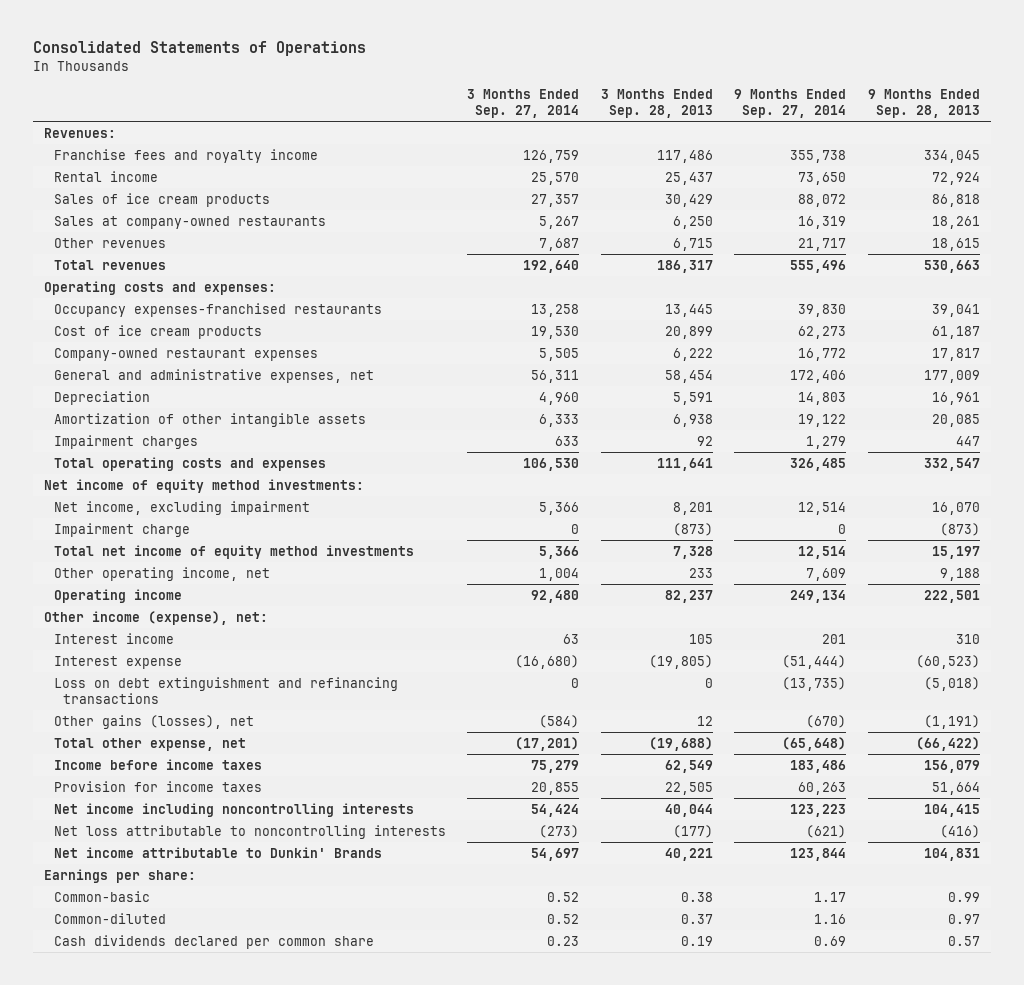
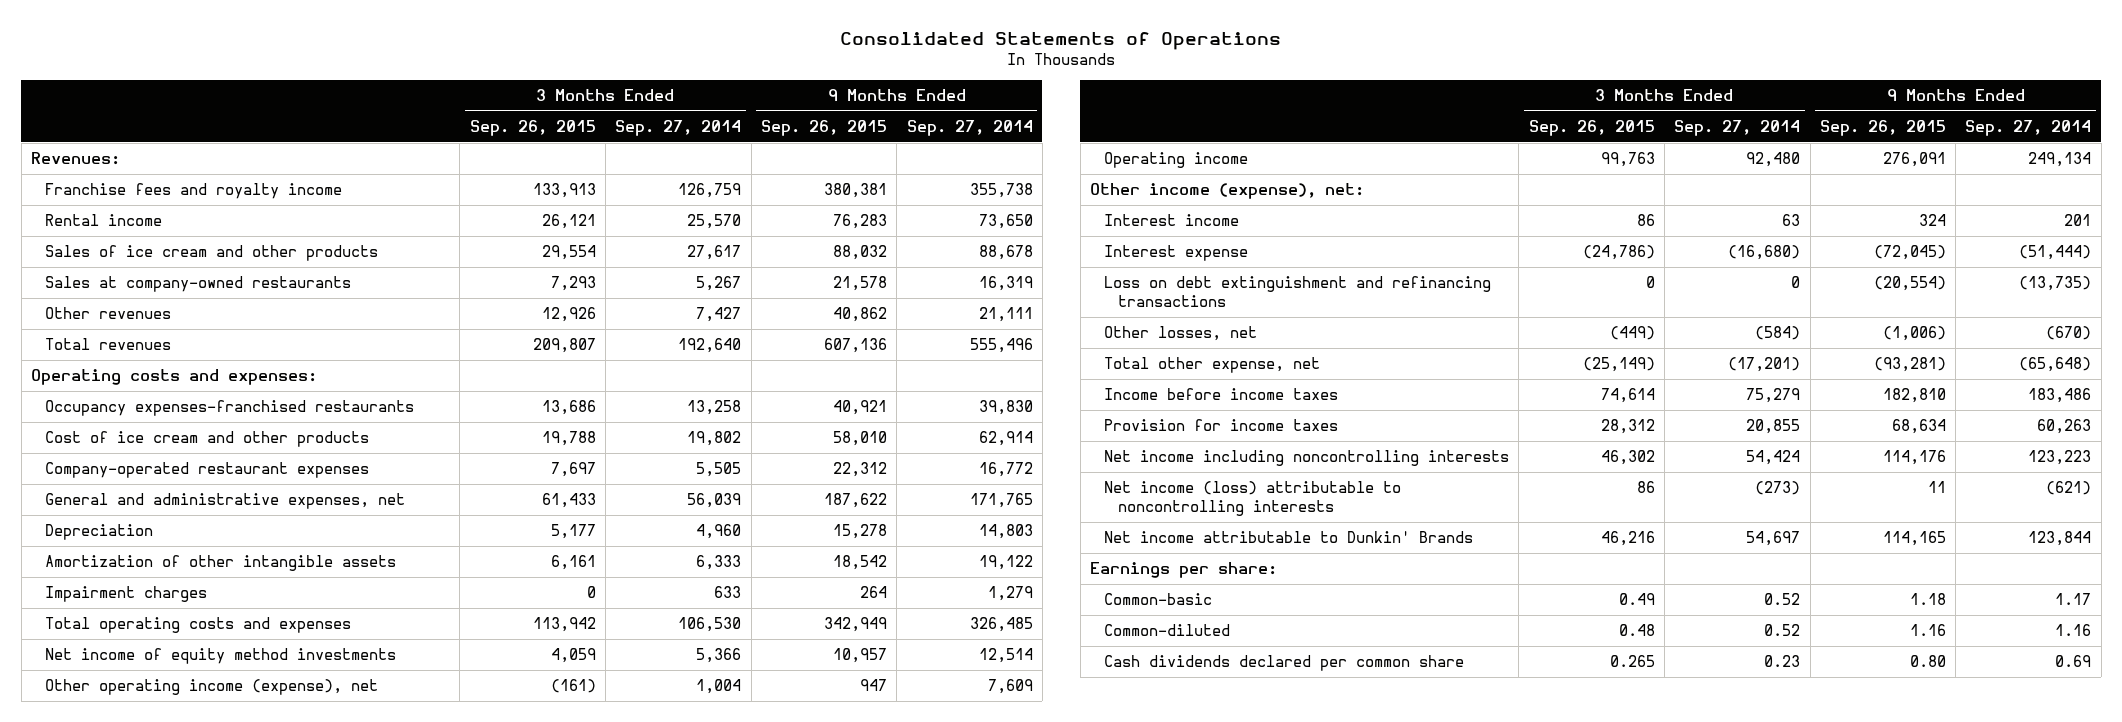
- | 3 Months Ended Sep. 27, 2014 | 3 Months Ended Sep. 28, 2013 | 9 Months Ended Sep. 27, 2014 | 9 Months Ended Sep. 28, 2013
+ | 3 Months Ended Sep. 26, 2015 | 3 Months Ended Sep. 27, 2014 | 9 Months Ended Sep. 26, 2015 | 9 Months Ended Sep. 27, 2014
- Sales of ice cream products | 27,357 | 30,429 | 88,072 | 86,818
+ Sales of ice cream and other products | 29,554 | 27,617 | 88,032 | 88,678
- Other revenues | 7,687 | 6,715 | 21,717 | 18,615
+ Other revenues | 12,926 | 7,427 | 40,862 | 21,111
- Cost of ice cream products | 19,530 | 20,899 | 62,273 | 61,187
- Company-owned restaurant expenses | 5,505 | 6,222 | 16,772 | 17,817
- General and administrative expenses, net | 56,311 | 58,454 | 172,406 | 177,009
+ Cost of ice cream and other products | 19,788 | 19,802 | 58,010 | 62,914
+ Company-operated restaurant expenses | 7,697 | 5,505 | 22,312 | 16,772
+ General and administrative expenses, net | 61,433 | 56,039 | 187,622 | 171,765
- Net income of equity method investments:
- Net income, excluding impairment | 5,366 | 8,201 | 12,514 | 16,070
- Impairment charge | 0 | (873) | 0 | (873)
- Total net income of equity method investments | 5,366 | 7,328 | 12,514 | 15,197
- Other operating income, net | 1,004 | 233 | 7,609 | 9,188
+ Net income of equity method investments | 4,059 | 5,366 | 10,957 | 12,514
+ Other operating income (expense), net | (161) | 1,004 | 947 | 7,609
- Other gains (losses), net | (584) | 12 | (670) | (1,191)
+ Other losses, net | (449) | (584) | (1,006) | (670)
- Net loss attributable to noncontrolling interests | (273) | (177) | (621) | (416)
+ Net income (loss) attributable to noncontrolling interests | 86 | (273) | 11 | (621)

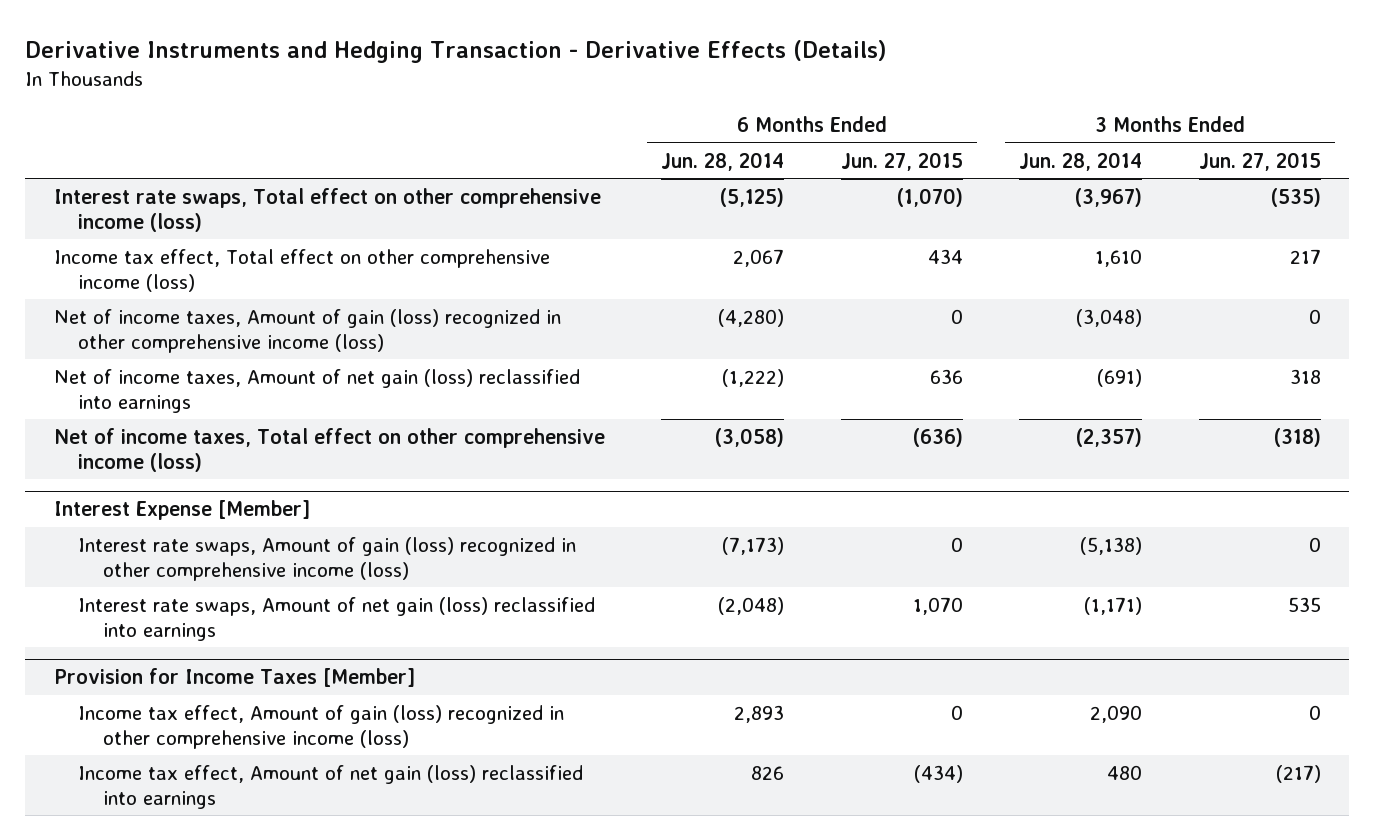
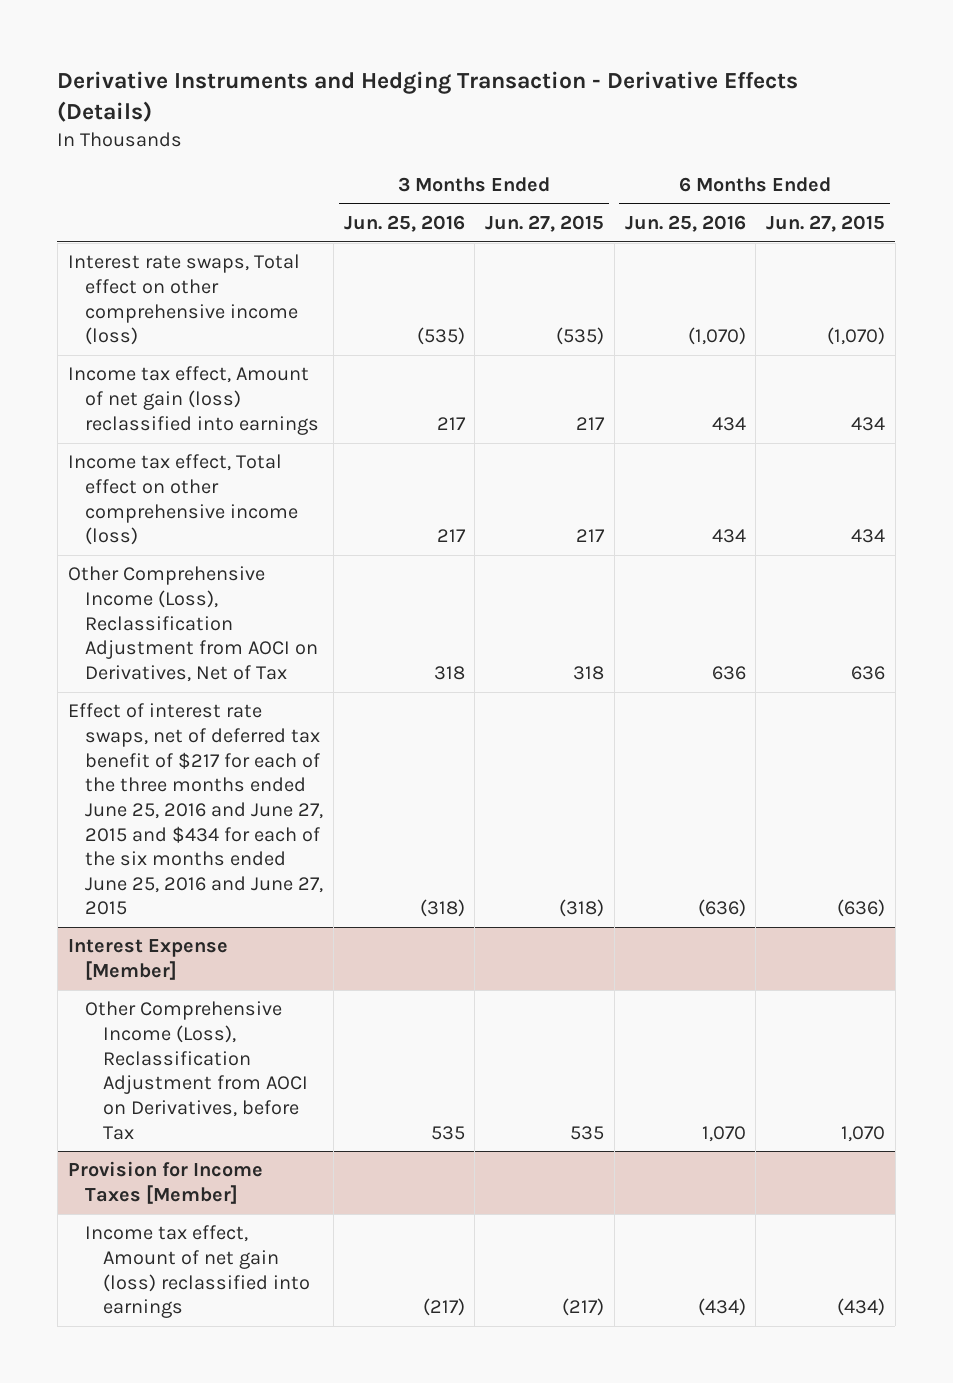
- | 6 Months Ended Jun. 28, 2014 | 6 Months Ended Jun. 27, 2015 | 3 Months Ended Jun. 28, 2014 | 3 Months Ended Jun. 27, 2015
+ | 3 Months Ended Jun. 25, 2016 | 3 Months Ended Jun. 27, 2015 | 6 Months Ended Jun. 25, 2016 | 6 Months Ended Jun. 27, 2015
+ Income tax effect, Amount of net gain (loss) reclassified into earnings | 217 | 217 | 434 | 434
- Net of income taxes, Amount of gain (loss) recognized in other comprehensive income (loss) | (4,280) | 0 | (3,048) | 0
- Net of income taxes, Amount of net gain (loss) reclassified into earnings | (1,222) | 636 | (691) | 318
- Net of income taxes, Total effect on other comprehensive income (loss) | (3,058) | (636) | (2,357) | (318)
+ Other Comprehensive Income (Loss), Reclassification Adjustment from AOCI on Derivatives, Net of Tax | 318 | 318 | 636 | 636
+ Effect of interest rate swaps, net of deferred tax benefit of $217 for each of the three months ended June 25, 2016 and June 27, 2015 and $434 for each of the six months ended June 25, 2016 and June 27, 2015 | (318) | (318) | (636) | (636)
@ Interest Expense [Member]
- Interest rate swaps, Amount of gain (loss) recognized in other comprehensive income (loss) | (7,173) | 0 | (5,138) | 0
- Interest rate swaps, Amount of net gain (loss) reclassified into earnings | (2,048) | 1,070 | (1,171) | 535
+ Other Comprehensive Income (Loss), Reclassification Adjustment from AOCI on Derivatives, before Tax | 535 | 535 | 1,070 | 1,070
@ Provision for Income Taxes [Member]
- Income tax effect, Amount of gain (loss) recognized in other comprehensive income (loss) | 2,893 | 0 | 2,090 | 0

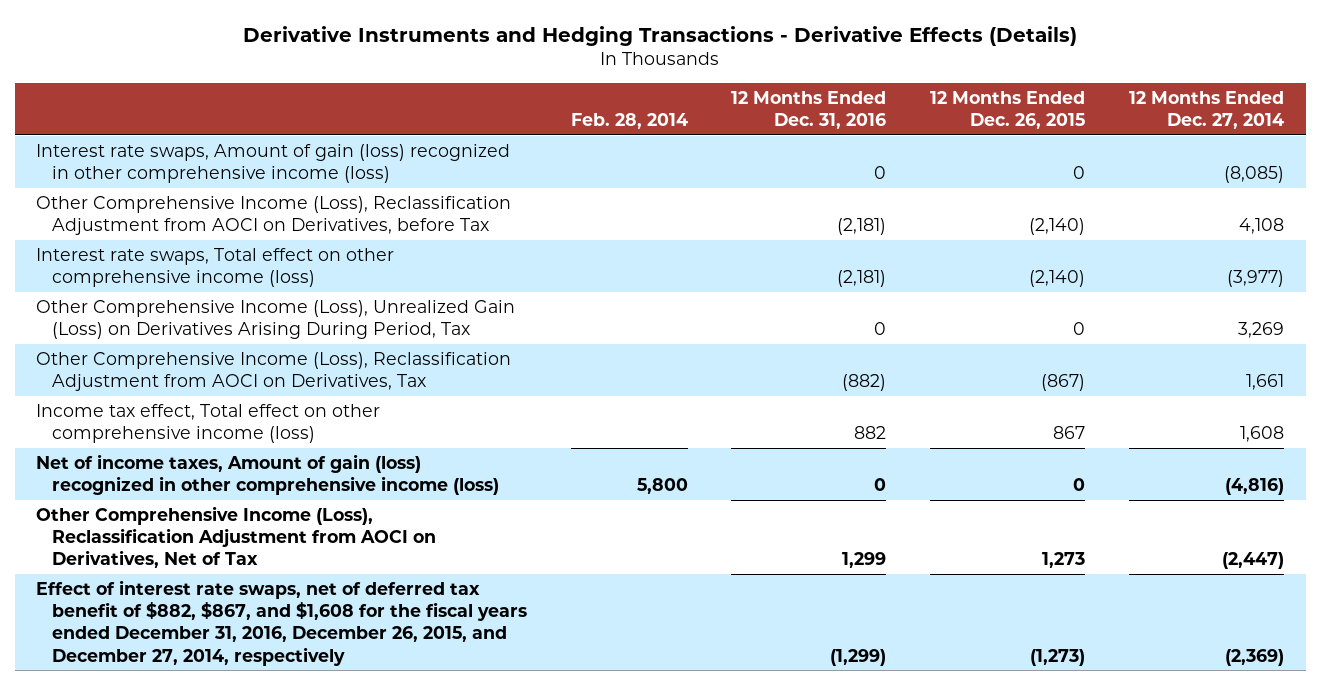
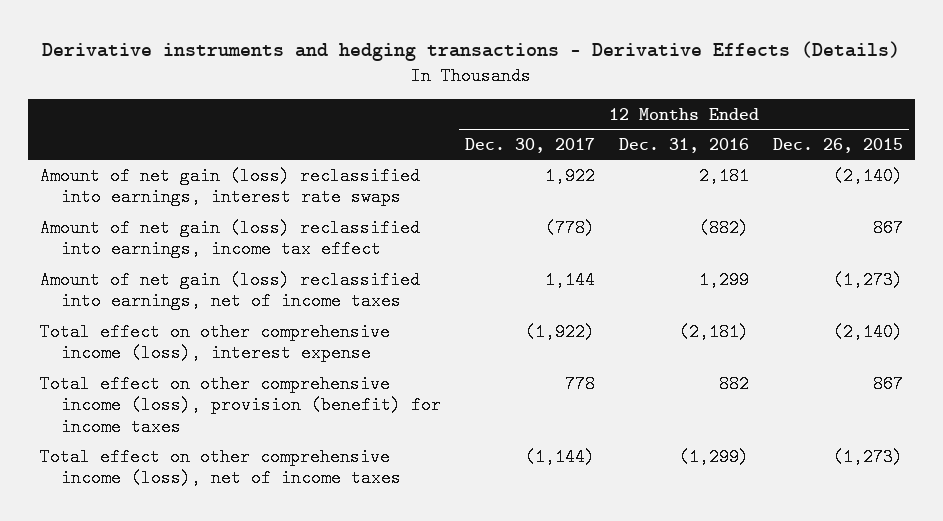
- Derivative Instruments and Hedging Transactions - Derivative Effects (Details)
+ Derivative instruments and hedging transactions - Derivative Effects (Details)
- | Feb. 28, 2014 | 12 Months Ended Dec. 31, 2016 | 12 Months Ended Dec. 26, 2015 | 12 Months Ended Dec. 27, 2014
+ | 12 Months Ended Dec. 30, 2017 | 12 Months Ended Dec. 31, 2016 | 12 Months Ended Dec. 26, 2015
- Interest rate swaps, Amount of gain (loss) recognized in other comprehensive income (loss) | | 0 | 0 | (8,085)
- Other Comprehensive Income (Loss), Reclassification Adjustment from AOCI on Derivatives, before Tax | | (2,181) | (2,140) | 4,108
- Interest rate swaps, Total effect on other comprehensive income (loss) | | (2,181) | (2,140) | (3,977)
- Other Comprehensive Income (Loss), Unrealized Gain (Loss) on Derivatives Arising During Period, Tax | | 0 | 0 | 3,269
- Other Comprehensive Income (Loss), Reclassification Adjustment from AOCI on Derivatives, Tax | | (882) | (867) | 1,661
- Income tax effect, Total effect on other comprehensive income (loss) | | 882 | 867 | 1,608
- Net of income taxes, Amount of gain (loss) recognized in other comprehensive income (loss) | 5,800 | 0 | 0 | (4,816)
- Other Comprehensive Income (Loss), Reclassification Adjustment from AOCI on Derivatives, Net of Tax | | 1,299 | 1,273 | (2,447)
- Effect of interest rate swaps, net of deferred tax benefit of $882, $867, and $1,608 for the fiscal years ended December 31, 2016, December 26, 2015, and December 27, 2014, respectively | | (1,299) | (1,273) | (2,369)
+ Amount of net gain (loss) reclassified into earnings, interest rate swaps | 1,922 | 2,181 | (2,140)
+ Amount of net gain (loss) reclassified into earnings, income tax effect | (778) | (882) | 867
+ Amount of net gain (loss) reclassified into earnings, net of income taxes | 1,144 | 1,299 | (1,273)
+ Total effect on other comprehensive income (loss), interest expense | (1,922) | (2,181) | (2,140)
+ Total effect on other comprehensive income (loss), provision (benefit) for income taxes | 778 | 882 | 867
+ Total effect on other comprehensive income (loss), net of income taxes | (1,144) | (1,299) | (1,273)

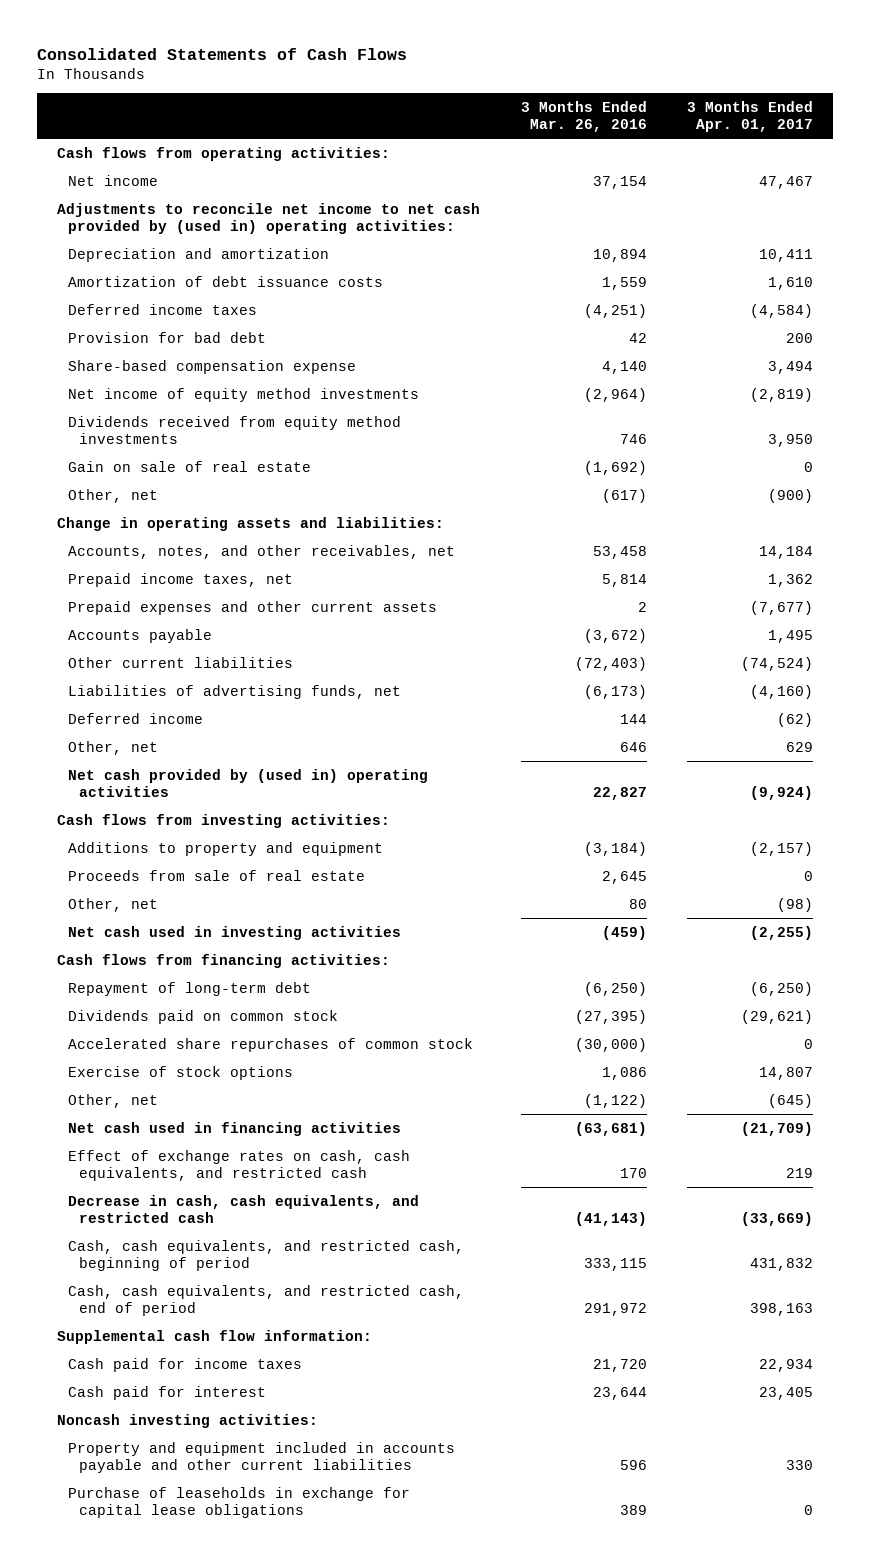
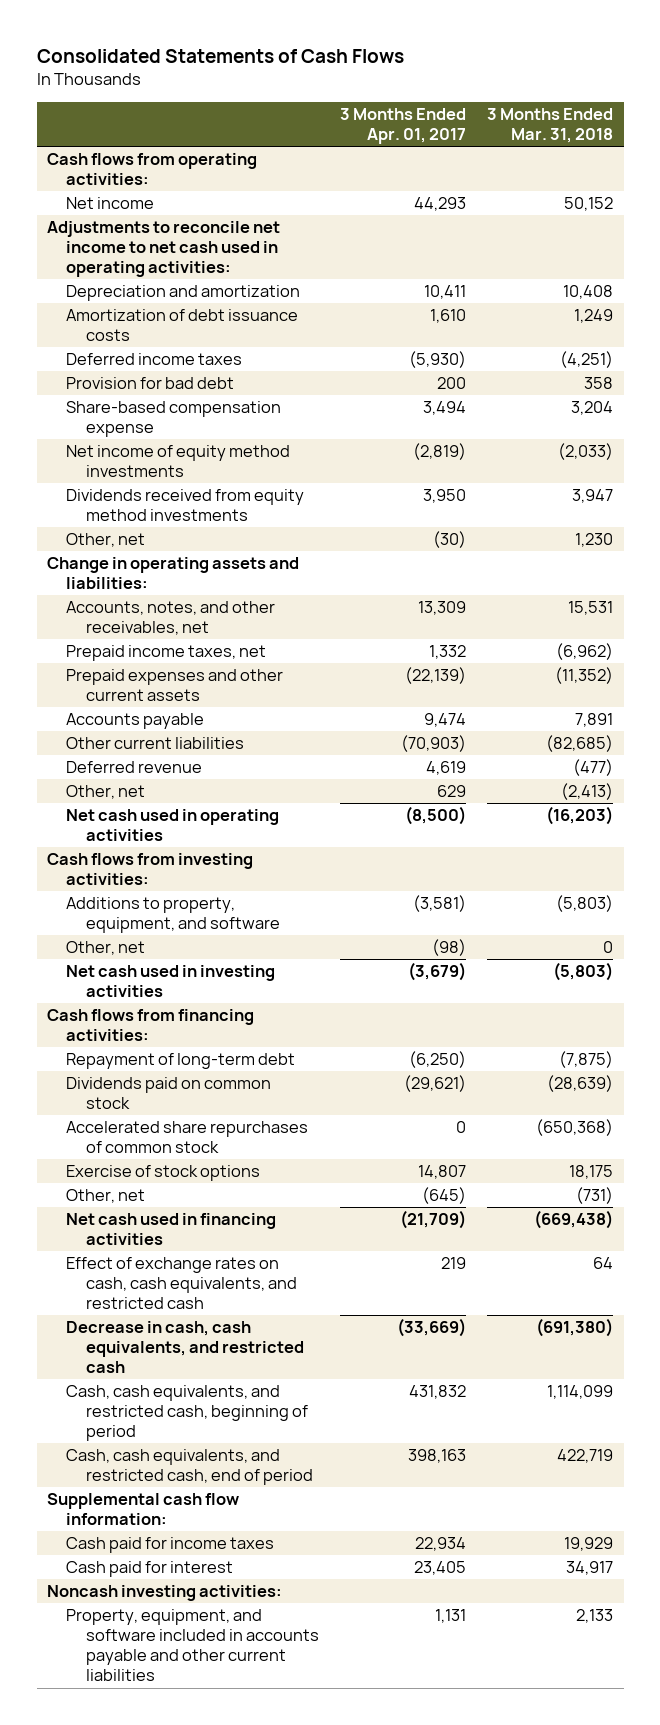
- | 3 Months Ended Mar. 26, 2016 | 3 Months Ended Apr. 01, 2017
+ | 3 Months Ended Apr. 01, 2017 | 3 Months Ended Mar. 31, 2018
- Net income | 37,154 | 47,467
- Adjustments to reconcile net income to net cash provided by (used in) operating activities:
+ Net income | 44,293 | 50,152
+ Adjustments to reconcile net income to net cash used in operating activities:
- Deferred income taxes | (4,251) | (4,584)
+ Deferred income taxes | (5,930) | (4,251)
- Gain on sale of real estate | (1,692) | 0
- Other, net | (617) | (900)
+ Other, net | (30) | 1,230
- Accounts, notes, and other receivables, net | 53,458 | 14,184
- Prepaid income taxes, net | 5,814 | 1,362
- Prepaid expenses and other current assets | 2 | (7,677)
- Accounts payable | (3,672) | 1,495
- Other current liabilities | (72,403) | (74,524)
- Liabilities of advertising funds, net | (6,173) | (4,160)
- Deferred income | 144 | (62)
+ Accounts, notes, and other receivables, net | 13,309 | 15,531
+ Prepaid income taxes, net | 1,332 | (6,962)
+ Prepaid expenses and other current assets | (22,139) | (11,352)
+ Accounts payable | 9,474 | 7,891
+ Other current liabilities | (70,903) | (82,685)
+ Deferred revenue | 4,619 | (477)
- Net cash provided by (used in) operating activities | 22,827 | (9,924)
+ Net cash used in operating activities | (8,500) | (16,203)
- Additions to property and equipment | (3,184) | (2,157)
- Proceeds from sale of real estate | 2,645 | 0
+ Additions to property, equipment, and software | (3,581) | (5,803)
- Net cash used in investing activities | (459) | (2,255)
+ Net cash used in investing activities | (3,679) | (5,803)
- Property and equipment included in accounts payable and other current liabilities | 596 | 330
- Purchase of leaseholds in exchange for capital lease obligations | 389 | 0
+ Property, equipment, and software included in accounts payable and other current liabilities | 1,131 | 2,133

